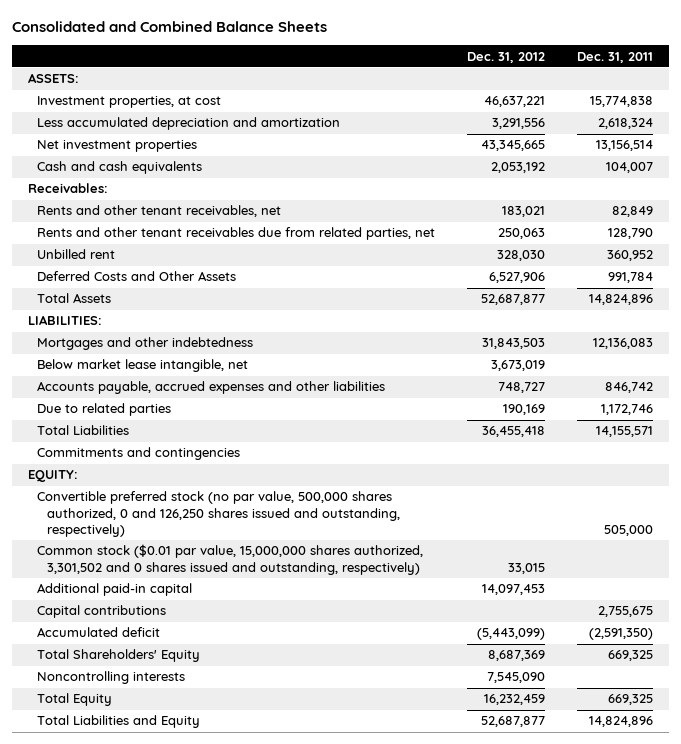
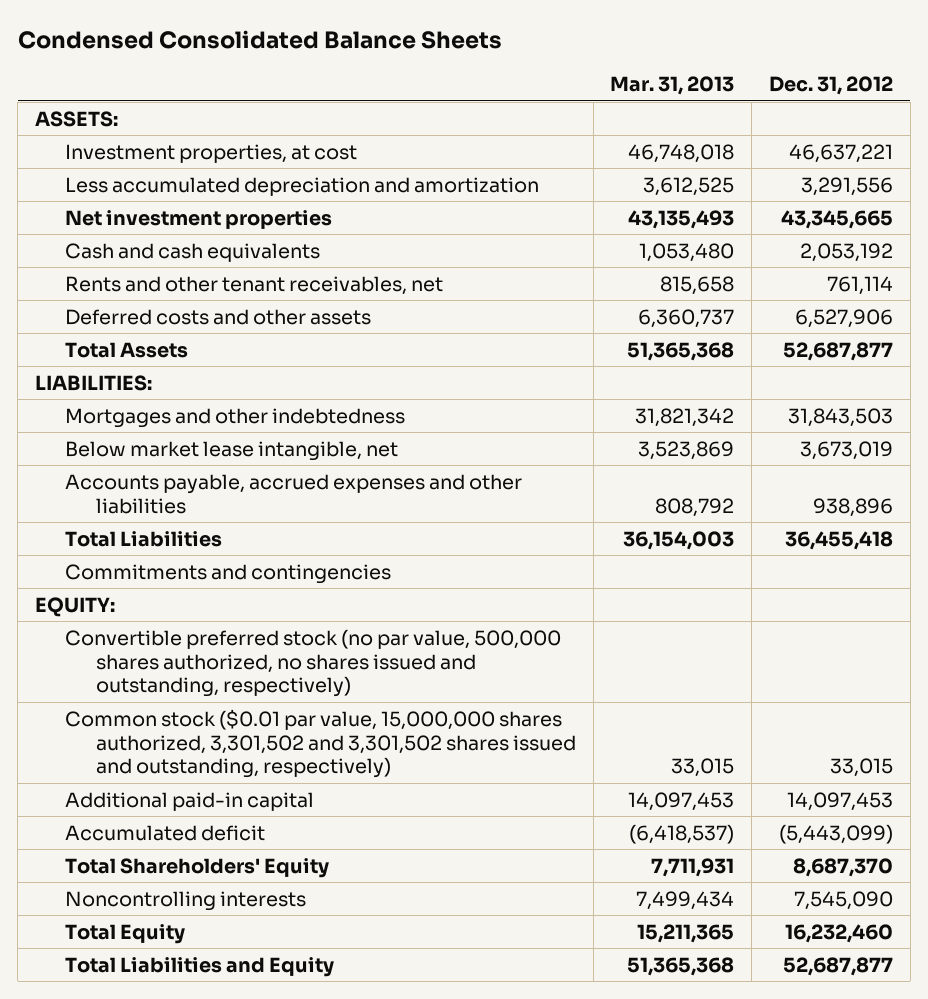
- Consolidated and Combined Balance Sheets
+ Condensed Consolidated Balance Sheets
- | Dec. 31, 2012 | Dec. 31, 2011
+ | Mar. 31, 2013 | Dec. 31, 2012
- Receivables:
- Rents and other tenant receivables, net | 183,021 | 82,849
- Rents and other tenant receivables due from related parties, net | 250,063 | 128,790
- Unbilled rent | 328,030 | 360,952
- Deferred Costs and Other Assets | 6,527,906 | 991,784
+ Rents and other tenant receivables, net | 815,658 | 761,114
+ Deferred costs and other assets | 6,360,737 | 6,527,906
- Accounts payable, accrued expenses and other liabilities | 748,727 | 846,742
- Due to related parties | 190,169 | 1,172,746
+ Accounts payable, accrued expenses and other liabilities | 808,792 | 938,896
- Convertible preferred stock (no par value, 500,000 shares authorized, 0 and 126,250 shares issued and outstanding, respectively) | | 505,000
- Common stock ($0.01 par value, 15,000,000 shares authorized, 3,301,502 and 0 shares issued and outstanding, respectively) | 33,015 |
+ Convertible preferred stock (no par value, 500,000 shares authorized, no shares issued and outstanding, respectively)
+ Common stock ($0.01 par value, 15,000,000 shares authorized, 3,301,502 and 3,301,502 shares issued and outstanding, respectively) | 33,015 | 33,015
- Capital contributions | | 2,755,675
- Total Shareholders' Equity | 8,687,369 | 669,325
+ Total Shareholders' Equity | 7,711,931 | 8,687,370
- Total Equity | 16,232,459 | 669,325
+ Total Equity | 15,211,365 | 16,232,460

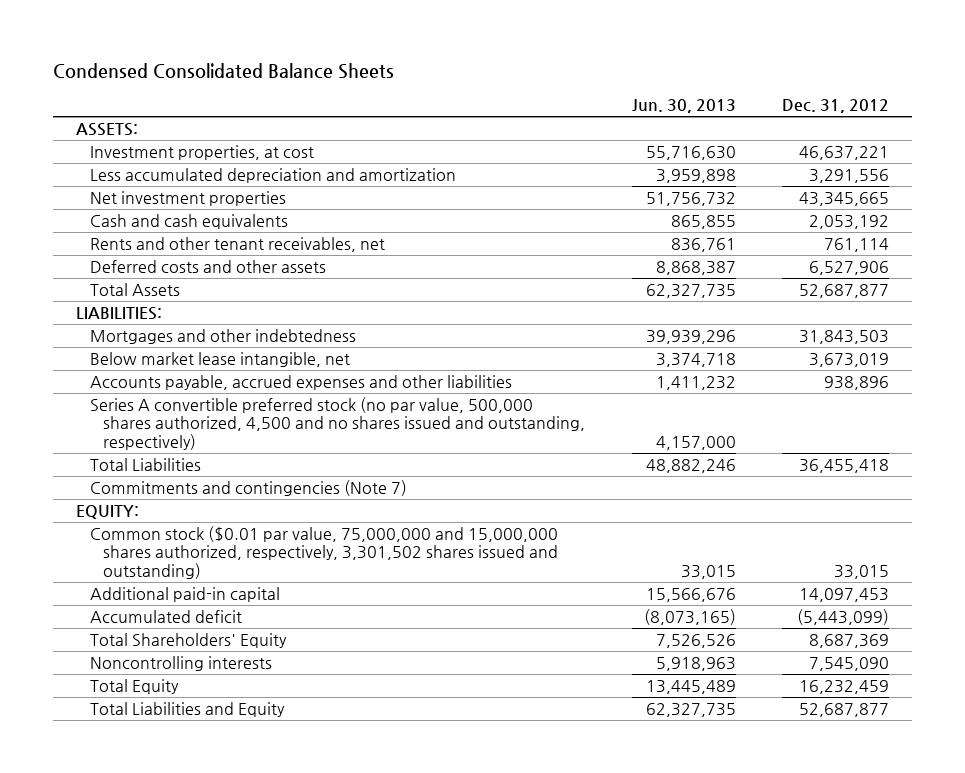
- | Mar. 31, 2013 | Dec. 31, 2012
+ | Jun. 30, 2013 | Dec. 31, 2012
+ Series A convertible preferred stock (no par value, 500,000 shares authorized, 4,500 and no shares issued and outstanding, respectively) | 4,157,000 |
- Commitments and contingencies
+ Commitments and contingencies (Note 7)
- Convertible preferred stock (no par value, 500,000 shares authorized, no shares issued and outstanding, respectively)
- Common stock ($0.01 par value, 15,000,000 shares authorized, 3,301,502 and 3,301,502 shares issued and outstanding, respectively) | 33,015 | 33,015
+ Common stock ($0.01 par value, 75,000,000 and 15,000,000 shares authorized, respectively, 3,301,502 shares issued and outstanding) | 33,015 | 33,015
- Total Shareholders' Equity | 7,711,931 | 8,687,370
+ Total Shareholders' Equity | 7,526,526 | 8,687,369
- Total Equity | 15,211,365 | 16,232,460
+ Total Equity | 13,445,489 | 16,232,459

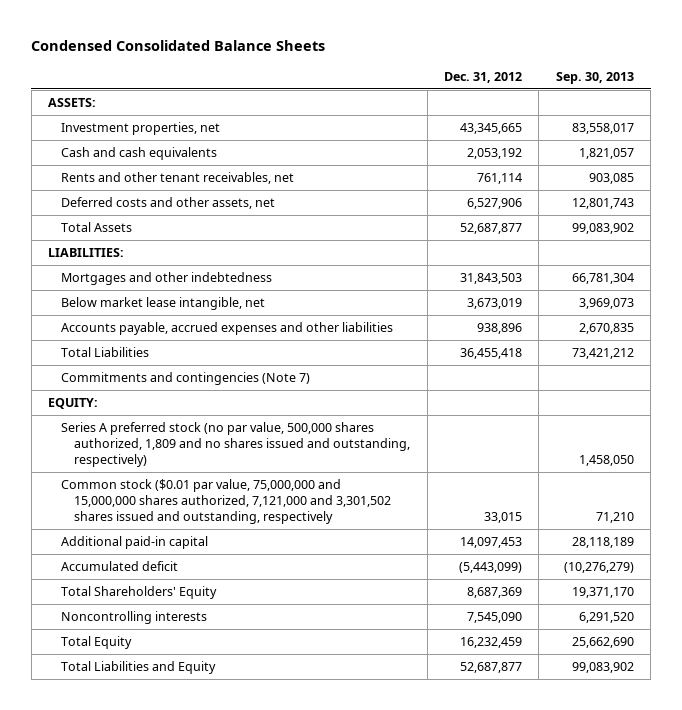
- | Jun. 30, 2013 | Dec. 31, 2012
+ | Dec. 31, 2012 | Sep. 30, 2013
- Investment properties, at cost | 55,716,630 | 46,637,221
- Less accumulated depreciation and amortization | 3,959,898 | 3,291,556
- Net investment properties | 51,756,732 | 43,345,665
+ Investment properties, net | 43,345,665 | 83,558,017
- Deferred costs and other assets | 8,868,387 | 6,527,906
+ Deferred costs and other assets, net | 6,527,906 | 12,801,743
- Series A convertible preferred stock (no par value, 500,000 shares authorized, 4,500 and no shares issued and outstanding, respectively) | 4,157,000 |
- Common stock ($0.01 par value, 75,000,000 and 15,000,000 shares authorized, respectively, 3,301,502 shares issued and outstanding) | 33,015 | 33,015
+ Series A preferred stock (no par value, 500,000 shares authorized, 1,809 and no shares issued and outstanding, respectively) | | 1,458,050
+ Common stock ($0.01 par value, 75,000,000 and 15,000,000 shares authorized, 7,121,000 and 3,301,502 shares issued and outstanding, respectively | 33,015 | 71,210

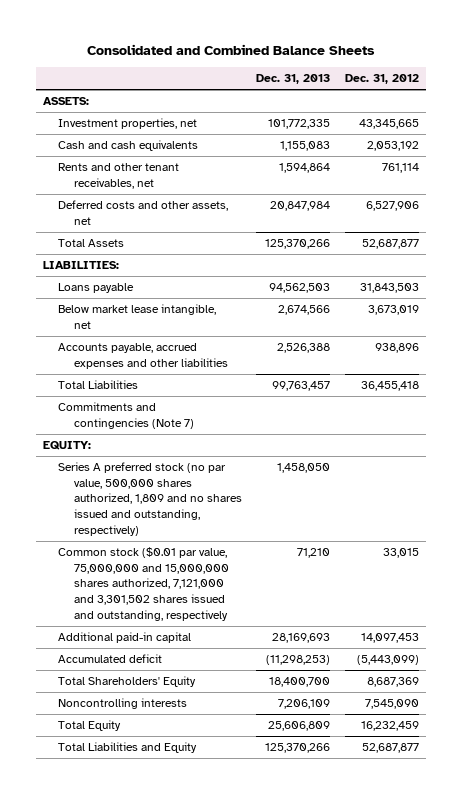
- Condensed Consolidated Balance Sheets
+ Consolidated and Combined Balance Sheets
- | Dec. 31, 2012 | Sep. 30, 2013
+ | Dec. 31, 2013 | Dec. 31, 2012
- Mortgages and other indebtedness | 31,843,503 | 66,781,304
+ Loans payable | 94,562,503 | 31,843,503

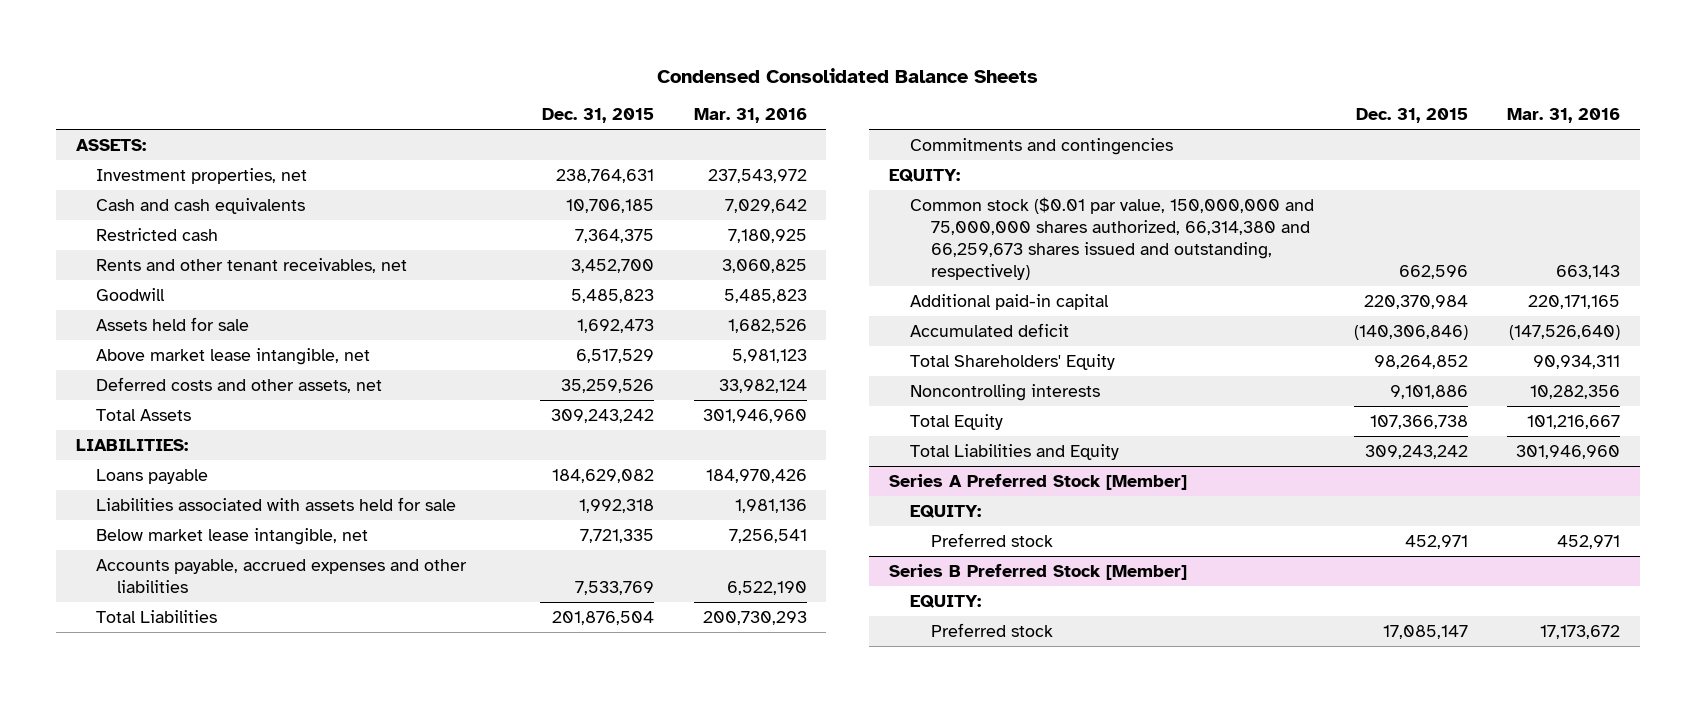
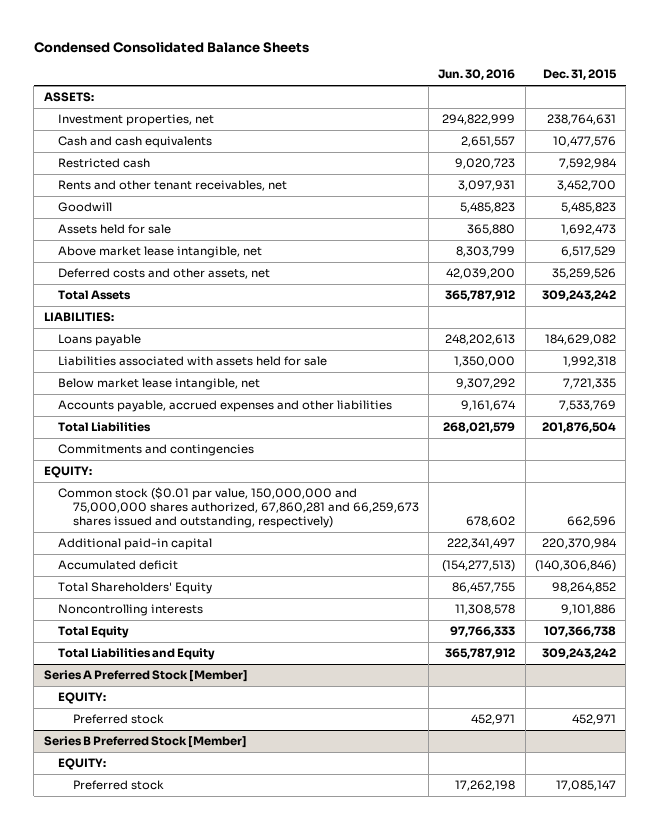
- | Dec. 31, 2015 | Mar. 31, 2016
+ | Jun. 30, 2016 | Dec. 31, 2015
- Cash and cash equivalents | 10,706,185 | 7,029,642
- Restricted cash | 7,364,375 | 7,180,925
+ Cash and cash equivalents | 2,651,557 | 10,477,576
+ Restricted cash | 9,020,723 | 7,592,984
- Common stock ($0.01 par value, 150,000,000 and 75,000,000 shares authorized, 66,314,380 and 66,259,673 shares issued and outstanding, respectively) | 662,596 | 663,143
+ Common stock ($0.01 par value, 150,000,000 and 75,000,000 shares authorized, 67,860,281 and 66,259,673 shares issued and outstanding, respectively) | 678,602 | 662,596

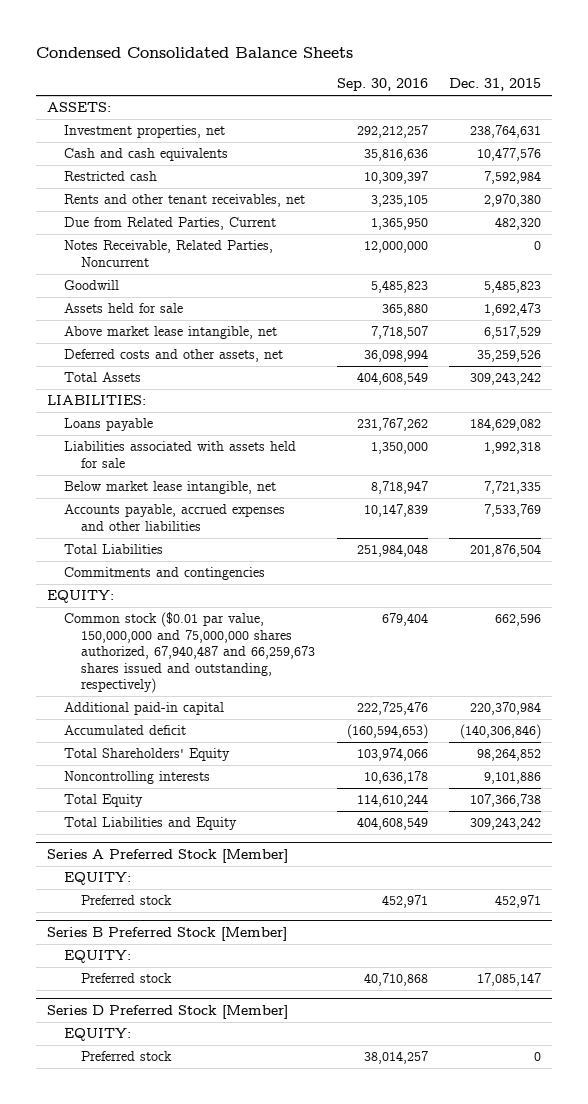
- | Jun. 30, 2016 | Dec. 31, 2015
+ | Sep. 30, 2016 | Dec. 31, 2015
- Rents and other tenant receivables, net | 3,097,931 | 3,452,700
+ Rents and other tenant receivables, net | 3,235,105 | 2,970,380
+ Due from Related Parties, Current | 1,365,950 | 482,320
+ Notes Receivable, Related Parties, Noncurrent | 12,000,000 | 0
- Common stock ($0.01 par value, 150,000,000 and 75,000,000 shares authorized, 67,860,281 and 66,259,673 shares issued and outstanding, respectively) | 678,602 | 662,596
+ Common stock ($0.01 par value, 150,000,000 and 75,000,000 shares authorized, 67,940,487 and 66,259,673 shares issued and outstanding, respectively) | 679,404 | 662,596
+ Series D Preferred Stock [Member]
+ EQUITY:
+ Preferred stock | 38,014,257 | 0

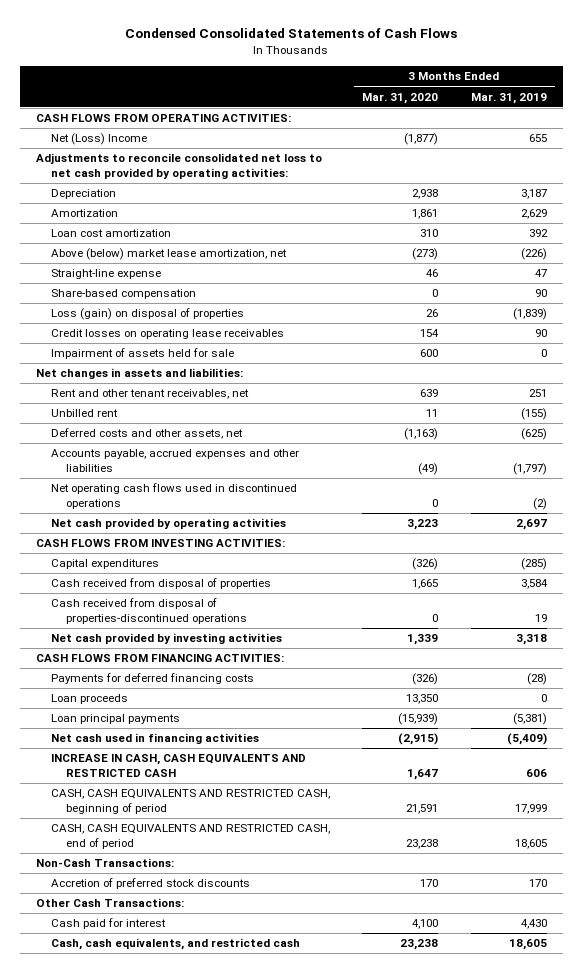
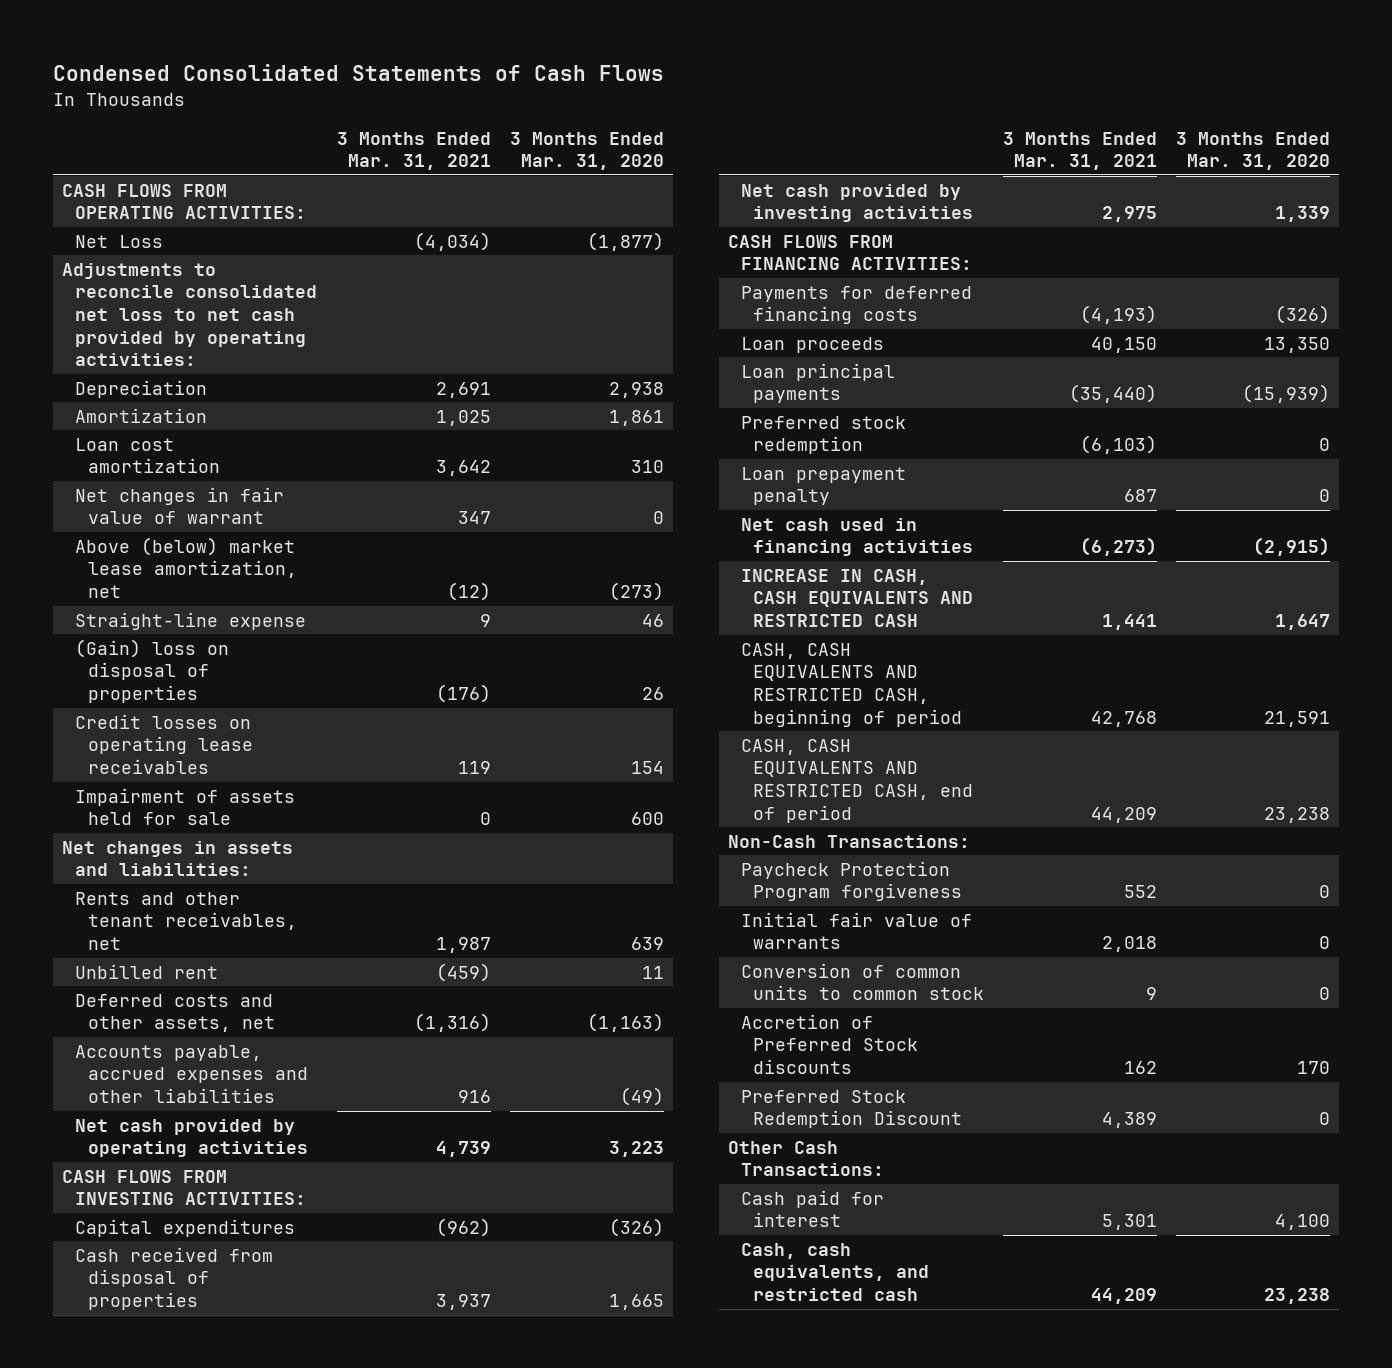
- | 3 Months Ended Mar. 31, 2020 | 3 Months Ended Mar. 31, 2019
+ | 3 Months Ended Mar. 31, 2021 | 3 Months Ended Mar. 31, 2020
- Net (Loss) Income | (1,877) | 655
+ Net Loss | (4,034) | (1,877)
+ Net changes in fair value of warrant | 347 | 0
- Share-based compensation | 0 | 90
- Loss (gain) on disposal of properties | 26 | (1,839)
+ (Gain) loss on disposal of properties | (176) | 26
- Rent and other tenant receivables, net | 639 | 251
+ Rents and other tenant receivables, net | 1,987 | 639
- Net operating cash flows used in discontinued operations | 0 | (2)
- Cash received from disposal of properties-discontinued operations | 0 | 19
+ Preferred stock redemption | (6,103) | 0
+ Loan prepayment penalty | 687 | 0
- Accretion of preferred stock discounts | 170 | 170
+ Paycheck Protection Program forgiveness | 552 | 0
+ Initial fair value of warrants | 2,018 | 0
+ Conversion of common units to common stock | 9 | 0
+ Accretion of Preferred Stock discounts | 162 | 170
+ Preferred Stock Redemption Discount | 4,389 | 0

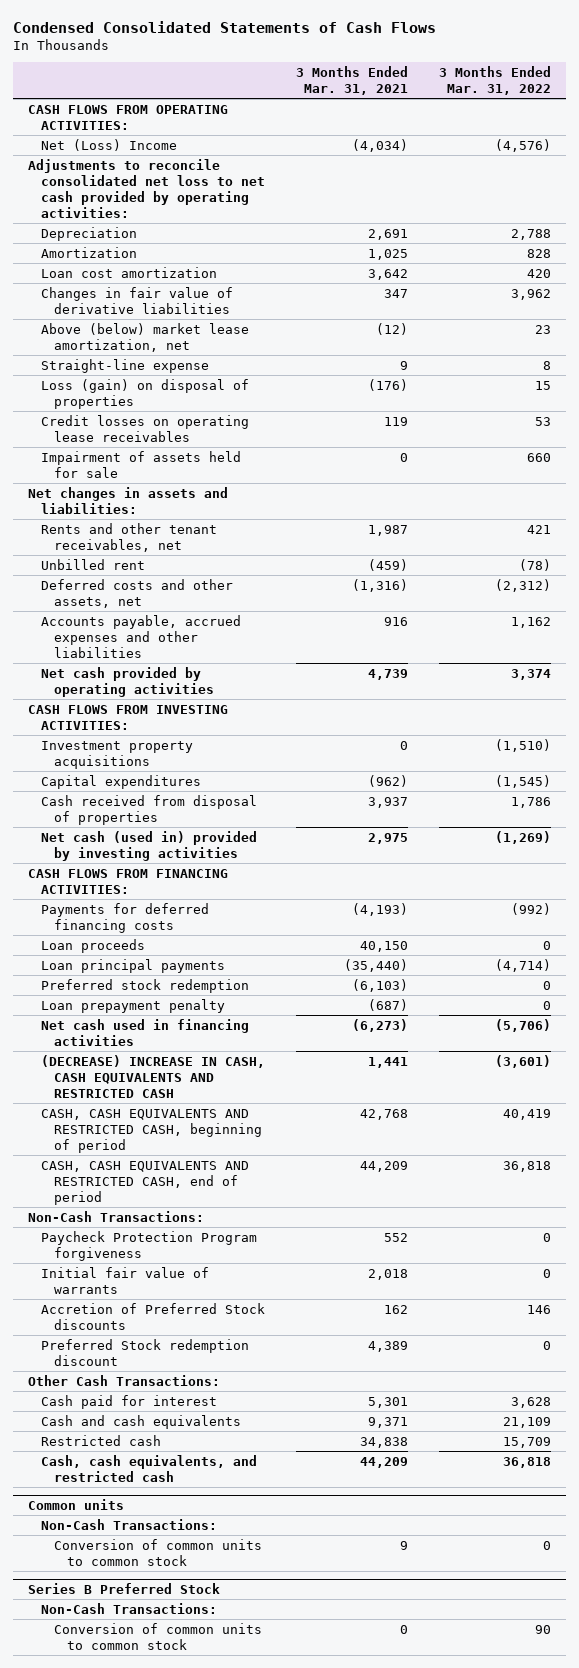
- | 3 Months Ended Mar. 31, 2021 | 3 Months Ended Mar. 31, 2020
+ | 3 Months Ended Mar. 31, 2021 | 3 Months Ended Mar. 31, 2022
- Net Loss | (4,034) | (1,877)
+ Net (Loss) Income | (4,034) | (4,576)
- Net changes in fair value of warrant | 347 | 0
+ Changes in fair value of derivative liabilities | 347 | 3,962
- (Gain) loss on disposal of properties | (176) | 26
+ Loss (gain) on disposal of properties | (176) | 15
+ Investment property acquisitions | 0 | (1,510)
- Net cash provided by investing activities | 2,975 | 1,339
+ Net cash (used in) provided by investing activities | 2,975 | (1,269)
- Loan prepayment penalty | 687 | 0
+ Loan prepayment penalty | (687) | 0
- INCREASE IN CASH, CASH EQUIVALENTS AND RESTRICTED CASH | 1,441 | 1,647
+ (DECREASE) INCREASE IN CASH, CASH EQUIVALENTS AND RESTRICTED CASH | 1,441 | (3,601)
- Conversion of common units to common stock | 9 | 0
- Preferred Stock Redemption Discount | 4,389 | 0
+ Preferred Stock redemption discount | 4,389 | 0
+ Cash and cash equivalents | 9,371 | 21,109
+ Restricted cash | 34,838 | 15,709
+ Common units
+ Non-Cash Transactions:
+ Conversion of common units to common stock | 9 | 0
+ Series B Preferred Stock
+ Non-Cash Transactions:
+ Conversion of common units to common stock | 0 | 90

